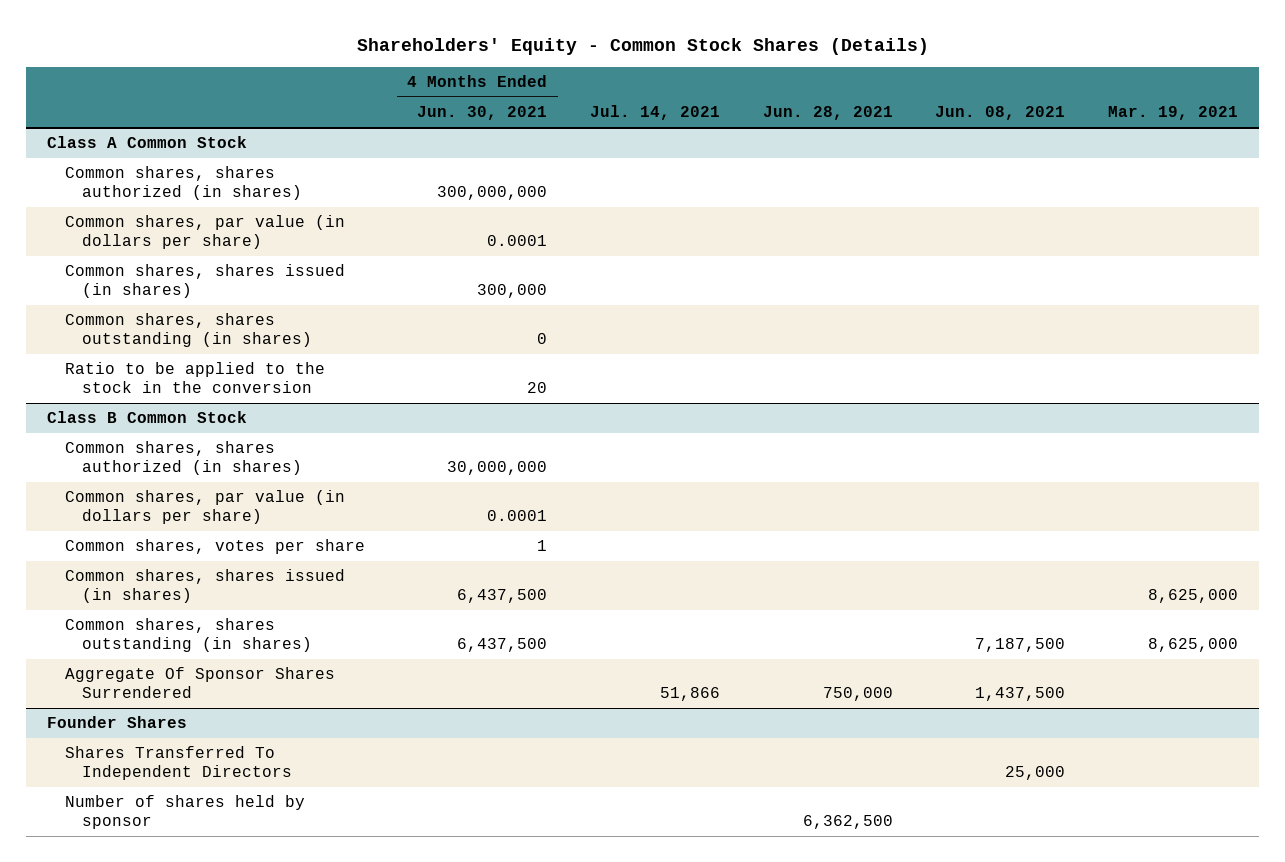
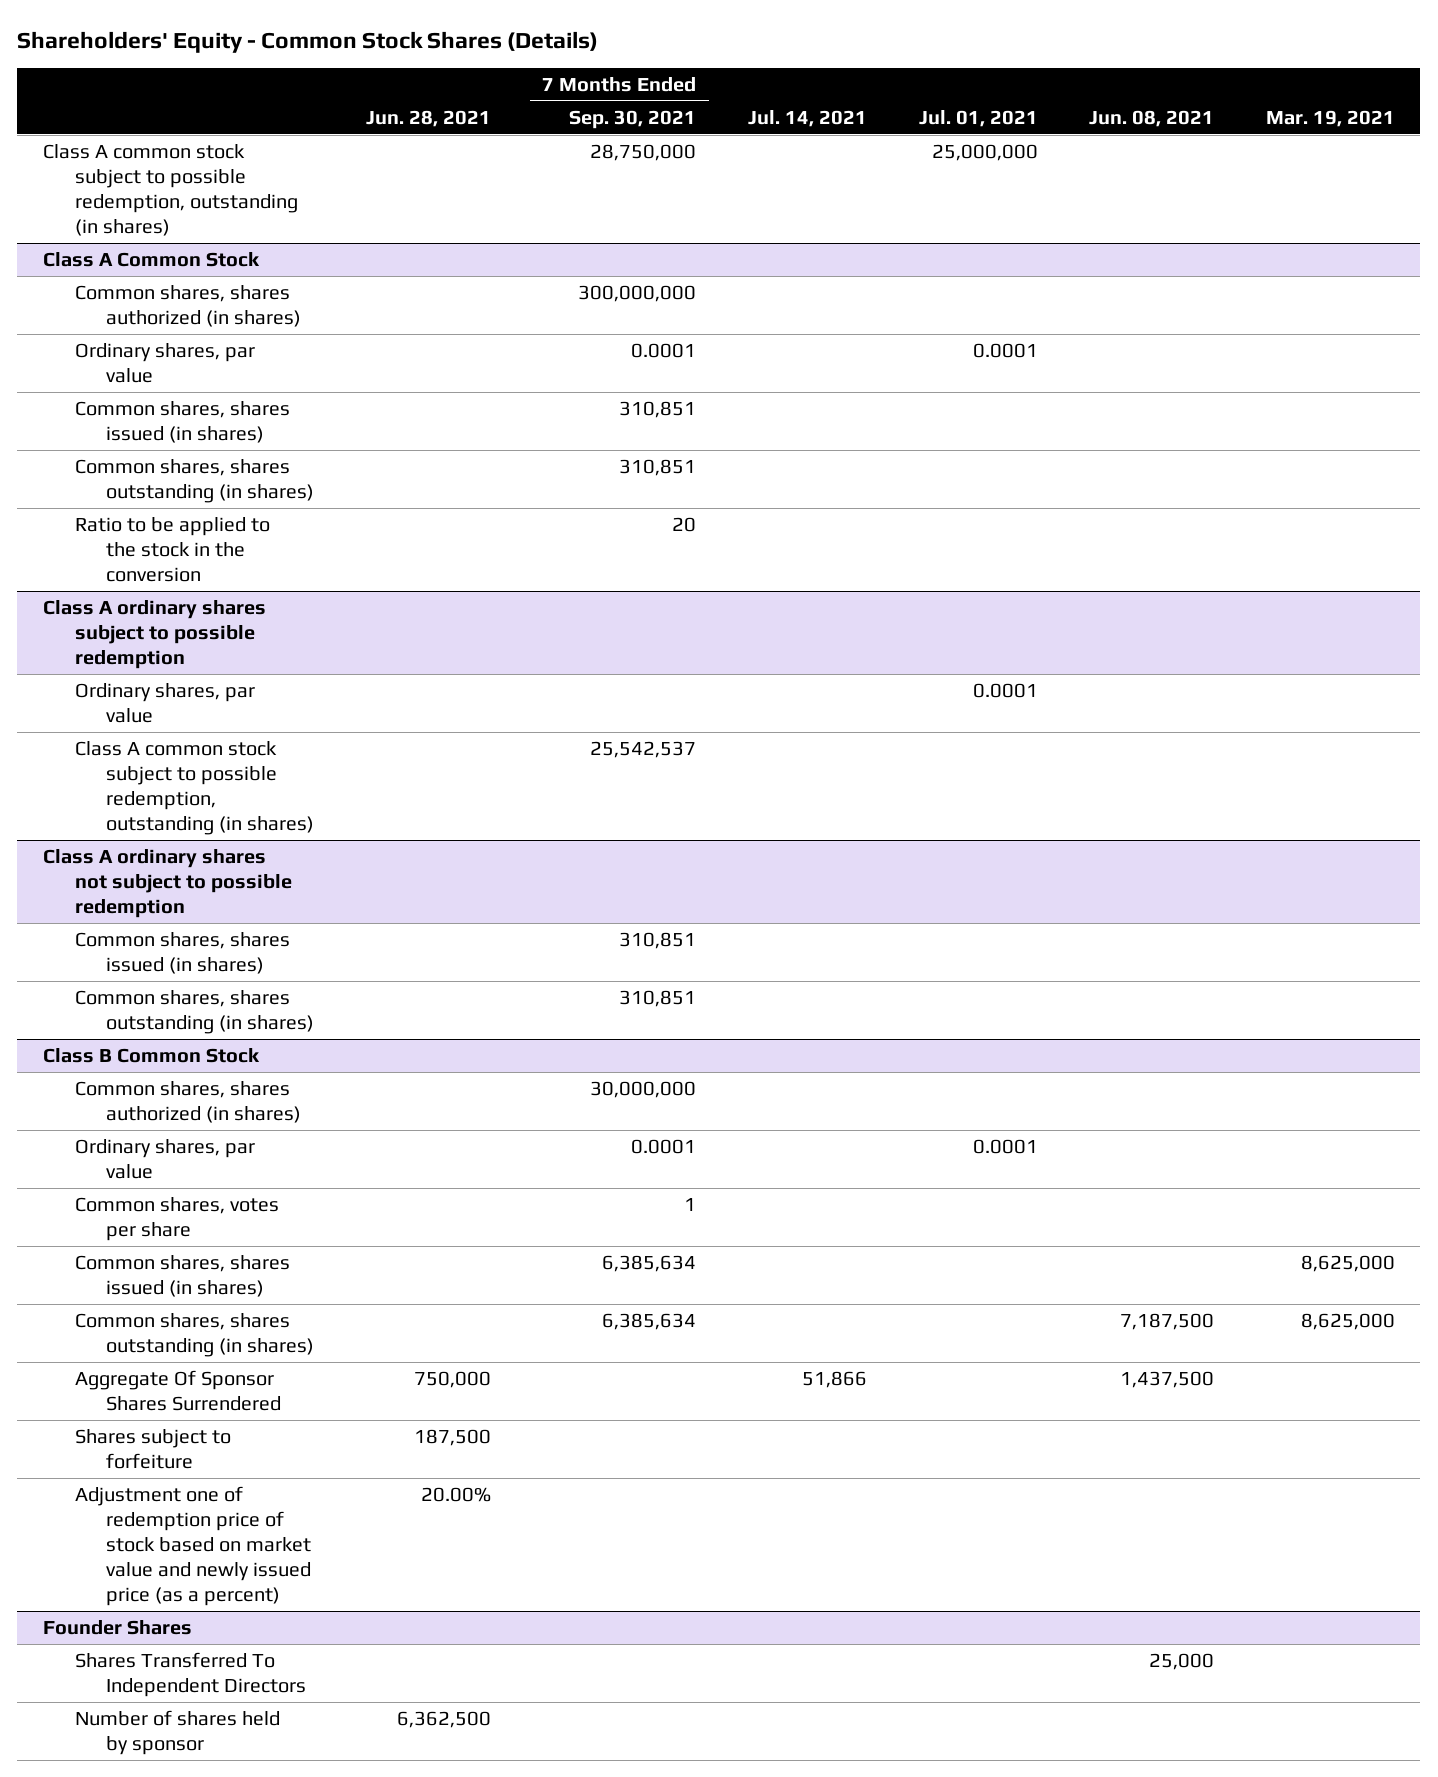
- | 4 Months Ended Jun. 30, 2021 | Jul. 14, 2021 | Jun. 28, 2021 | Jun. 08, 2021 | Mar. 19, 2021
+ | Jun. 28, 2021 | 7 Months Ended Sep. 30, 2021 | Jul. 14, 2021 | Jul. 01, 2021 | Jun. 08, 2021 | Mar. 19, 2021
+ Class A common stock subject to possible redemption, outstanding (in shares) | | 28,750,000 | | 25,000,000 | |
@ Class A Common Stock
- Common shares, par value (in dollars per share) | 0.0001 | | | |
+ Ordinary shares, par value | | 0.0001 | | 0.0001 | |
+ Class A ordinary shares subject to possible redemption
+ Ordinary shares, par value | | | | 0.0001 | |
+ Class A common stock subject to possible redemption, outstanding (in shares) | | 25,542,537 | | | |
+ Class A ordinary shares not subject to possible redemption
+ Common shares, shares issued (in shares) | | 310,851 | | | |
+ Common shares, shares outstanding (in shares) | | 310,851 | | | |
@ Class B Common Stock
- Common shares, par value (in dollars per share) | 0.0001 | | | |
+ Ordinary shares, par value | | 0.0001 | | 0.0001 | |
+ Shares subject to forfeiture | 187,500 | | | | |
+ Adjustment one of redemption price of stock based on market value and newly issued price (as a percent) | 20.00% | | | | |

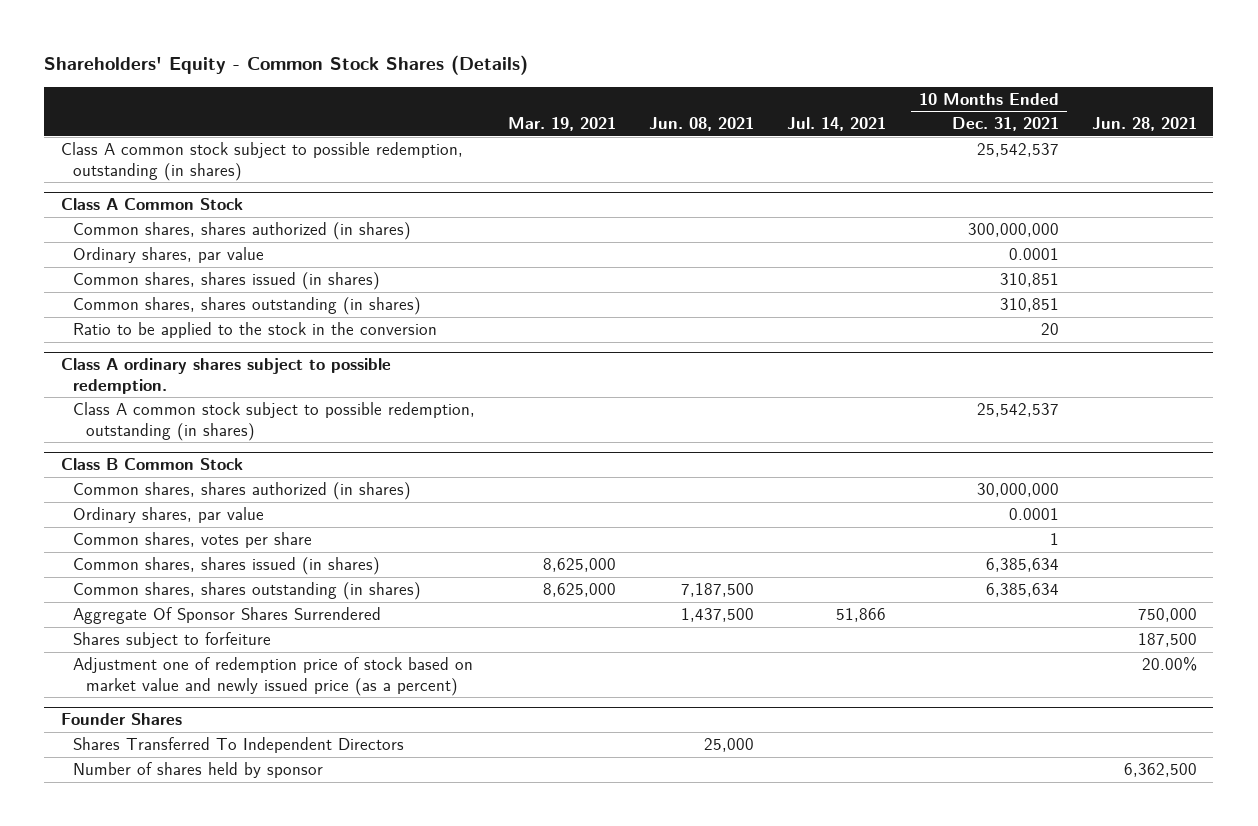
- | Jun. 28, 2021 | 7 Months Ended Sep. 30, 2021 | Jul. 14, 2021 | Jul. 01, 2021 | Jun. 08, 2021 | Mar. 19, 2021
+ | Mar. 19, 2021 | Jun. 08, 2021 | Jul. 14, 2021 | 10 Months Ended Dec. 31, 2021 | Jun. 28, 2021
- Class A ordinary shares subject to possible redemption
- Ordinary shares, par value | | | | 0.0001 | |
+ Class A ordinary shares subject to possible redemption.
- Class A ordinary shares not subject to possible redemption
- Common shares, shares issued (in shares) | | 310,851 | | | |
- Common shares, shares outstanding (in shares) | | 310,851 | | | |

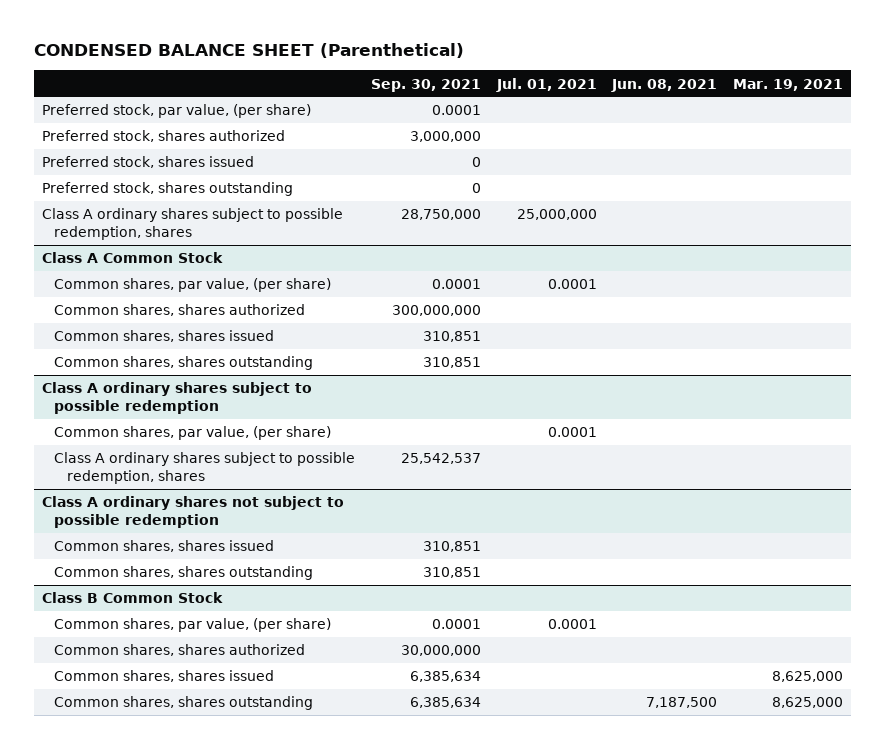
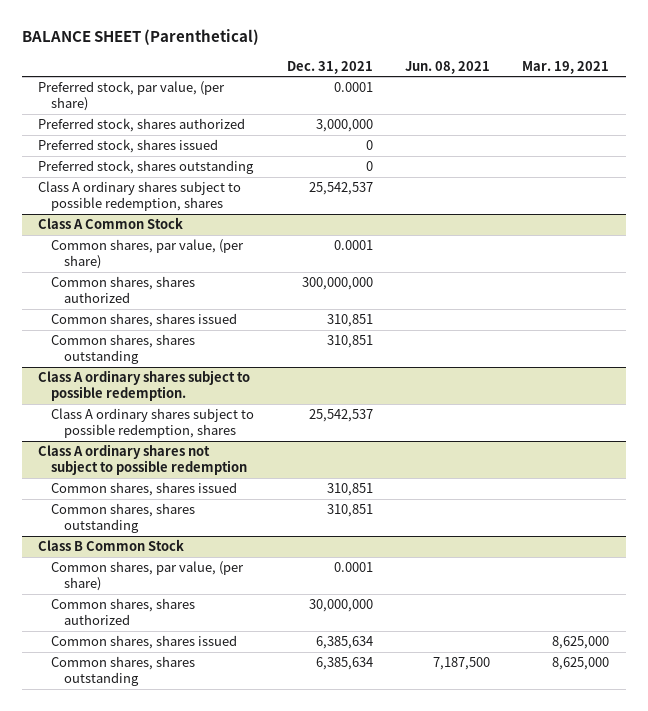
- CONDENSED BALANCE SHEET (Parenthetical)
+ BALANCE SHEET (Parenthetical)
- | Sep. 30, 2021 | Jul. 01, 2021 | Jun. 08, 2021 | Mar. 19, 2021
+ | Dec. 31, 2021 | Jun. 08, 2021 | Mar. 19, 2021
- Class A ordinary shares subject to possible redemption
- Common shares, par value, (per share) | | 0.0001 | |
+ Class A ordinary shares subject to possible redemption.

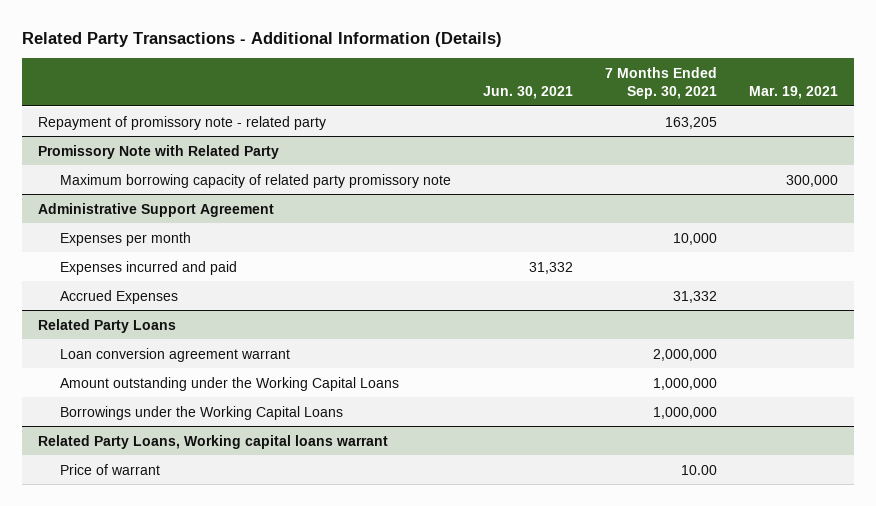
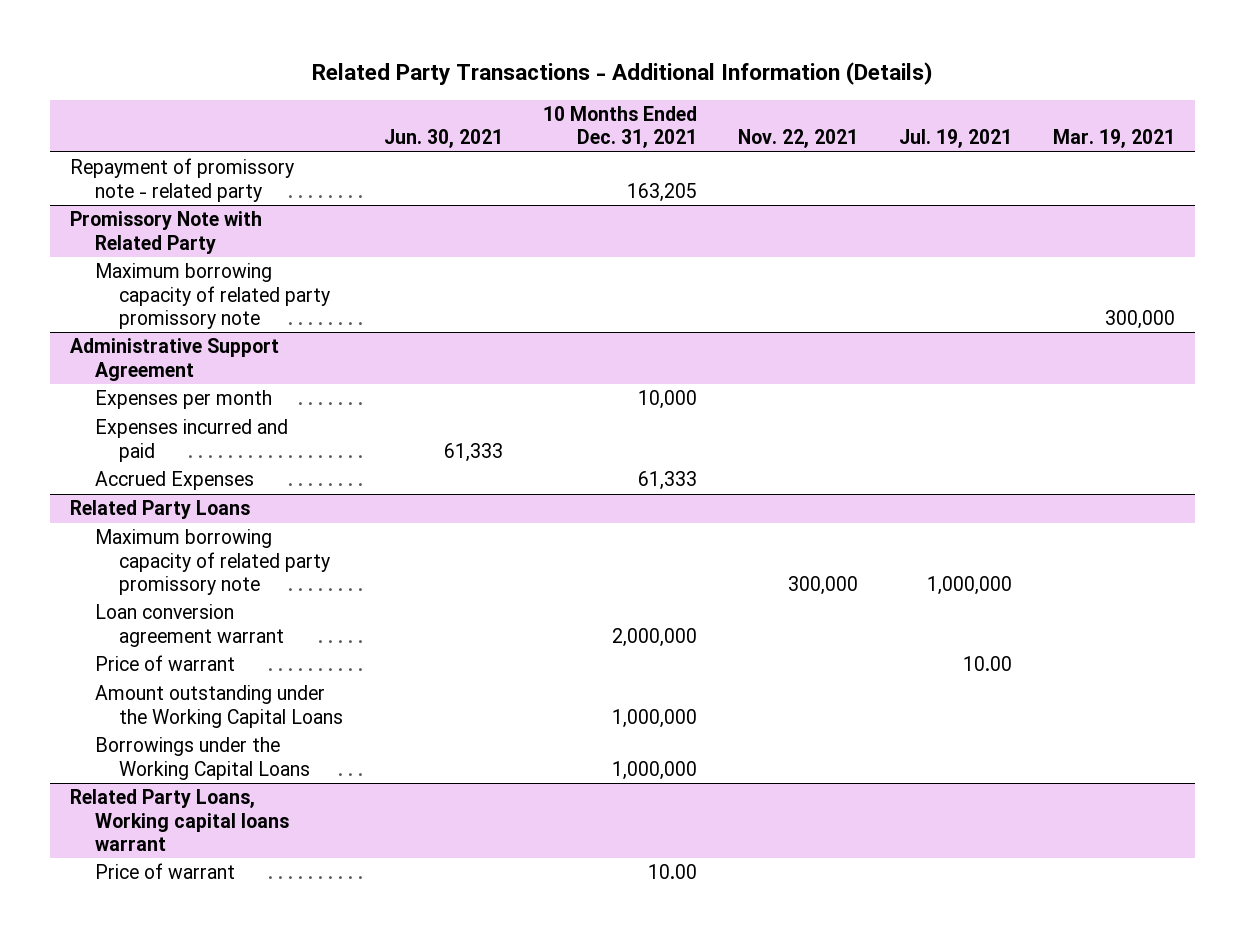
- | Jun. 30, 2021 | 7 Months Ended Sep. 30, 2021 | Mar. 19, 2021
+ | Jun. 30, 2021 | 10 Months Ended Dec. 31, 2021 | Nov. 22, 2021 | Jul. 19, 2021 | Mar. 19, 2021
@ Administrative Support Agreement
- Expenses incurred and paid | 31,332 | |
+ Expenses incurred and paid | 61,333 | | | |
@ Related Party Loans
+ Maximum borrowing capacity of related party promissory note | | | 300,000 | 1,000,000 |
+ Price of warrant | | | | 10.00 |

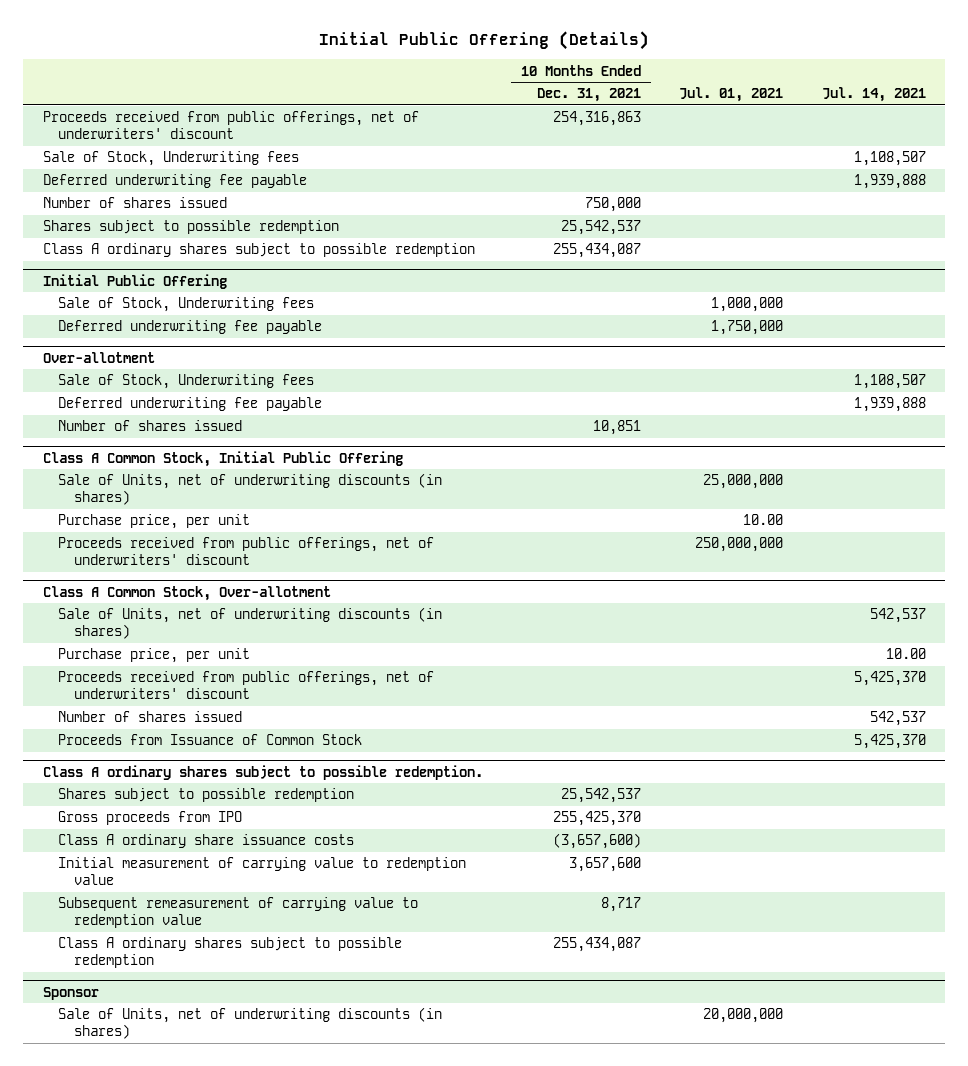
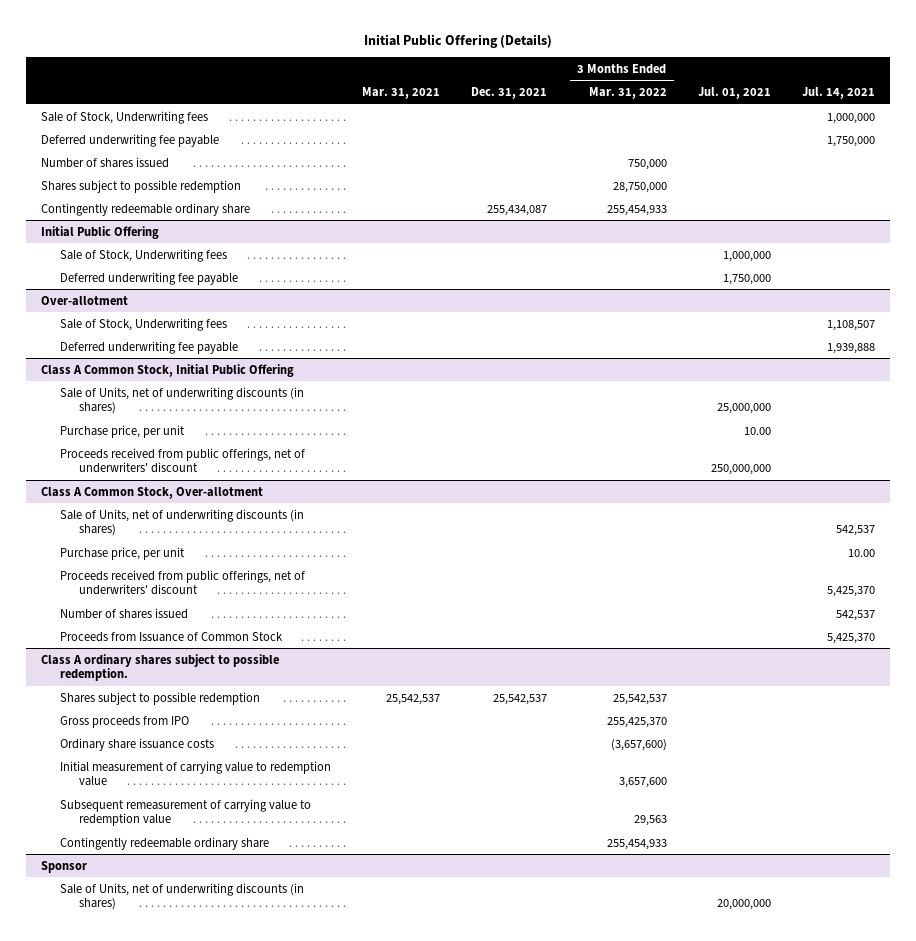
- | 10 Months Ended Dec. 31, 2021 | Jul. 01, 2021 | Jul. 14, 2021
+ | Mar. 31, 2021 | Dec. 31, 2021 | 3 Months Ended Mar. 31, 2022 | Jul. 01, 2021 | Jul. 14, 2021
- Proceeds received from public offerings, net of underwriters' discount | 254,316,863 | |
- Sale of Stock, Underwriting fees | | | 1,108,507
- Deferred underwriting fee payable | | | 1,939,888
+ Sale of Stock, Underwriting fees | | | | | 1,000,000
+ Deferred underwriting fee payable | | | | | 1,750,000
- Class A ordinary shares subject to possible redemption | 255,434,087 | |
+ Contingently redeemable ordinary share | | 255,434,087 | 255,454,933 | |
@ Over-allotment
- Number of shares issued | 10,851 | |
@ Class A ordinary shares subject to possible redemption.
- Class A ordinary share issuance costs | (3,657,600) | |
+ Ordinary share issuance costs | | | (3,657,600) | |
- Class A ordinary shares subject to possible redemption | 255,434,087 | |
+ Contingently redeemable ordinary share | | | 255,454,933 | |

